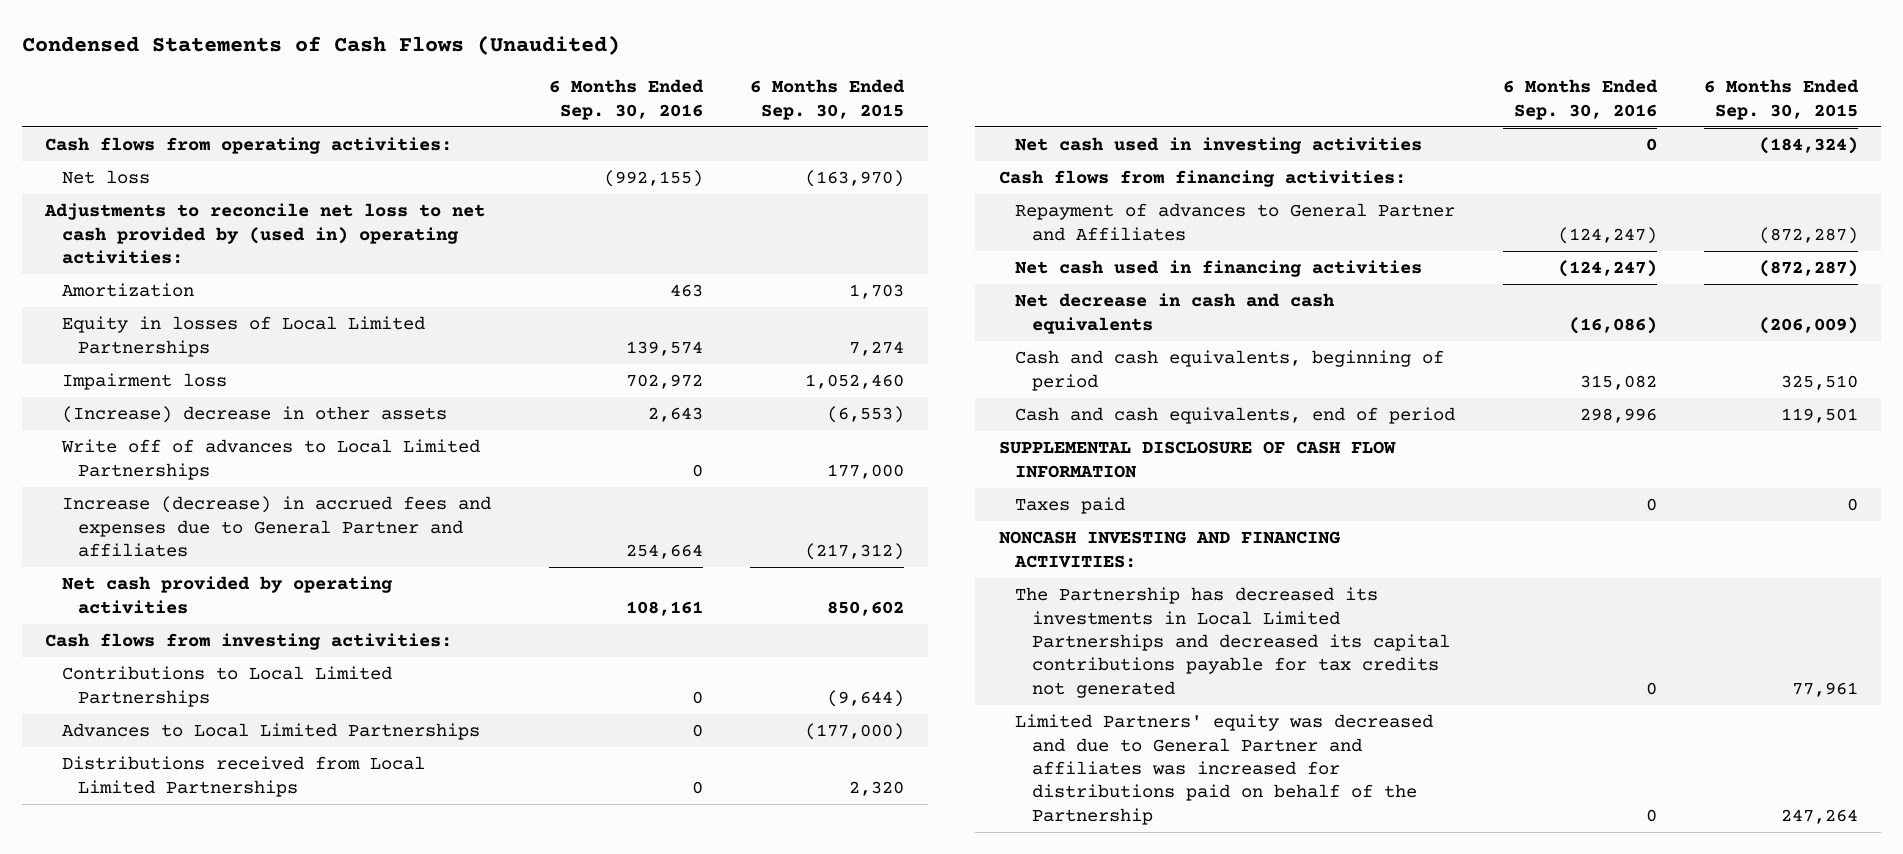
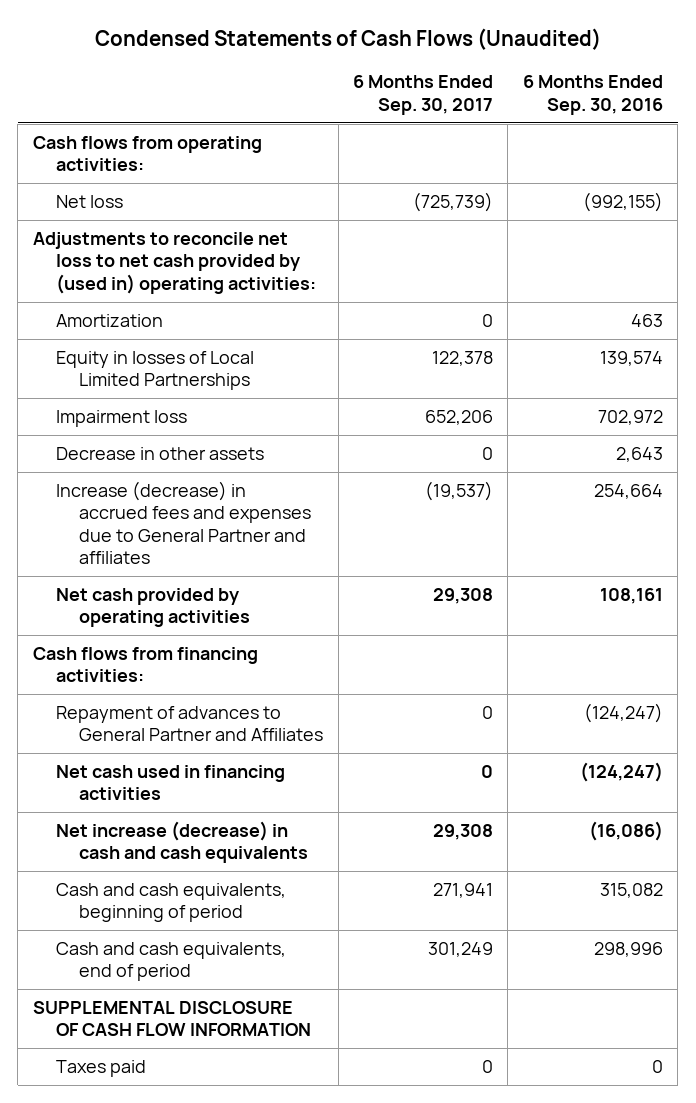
- | 6 Months Ended Sep. 30, 2016 | 6 Months Ended Sep. 30, 2015
+ | 6 Months Ended Sep. 30, 2017 | 6 Months Ended Sep. 30, 2016
- (Increase) decrease in other assets | 2,643 | (6,553)
- Write off of advances to Local Limited Partnerships | 0 | 177,000
+ Decrease in other assets | 0 | 2,643
- Cash flows from investing activities:
- Contributions to Local Limited Partnerships | 0 | (9,644)
- Advances to Local Limited Partnerships | 0 | (177,000)
- Distributions received from Local Limited Partnerships | 0 | 2,320
- Net cash used in investing activities | 0 | (184,324)
- Net decrease in cash and cash equivalents | (16,086) | (206,009)
+ Net increase (decrease) in cash and cash equivalents | 29,308 | (16,086)
- NONCASH INVESTING AND FINANCING ACTIVITIES:
- The Partnership has decreased its investments in Local Limited Partnerships and decreased its capital contributions payable for tax credits not generated | 0 | 77,961
- Limited Partners' equity was decreased and due to General Partner and affiliates was increased for distributions paid on behalf of the Partnership | 0 | 247,264

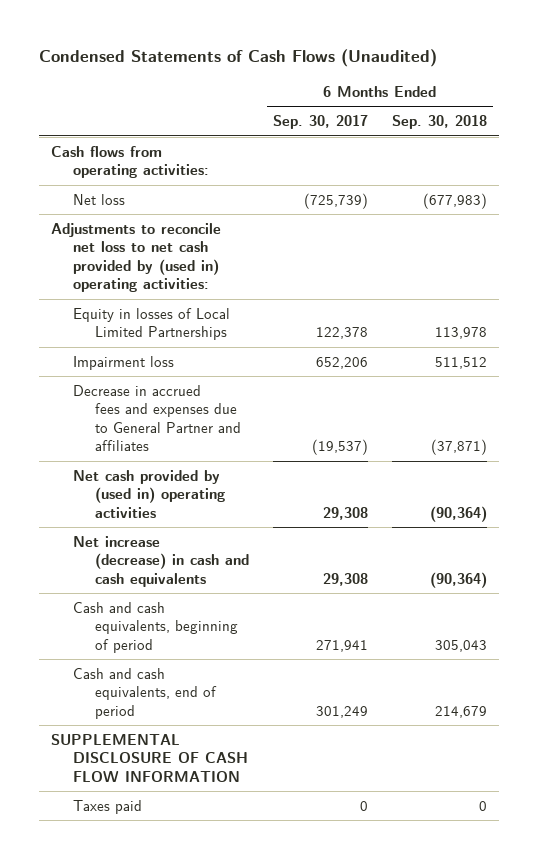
- | 6 Months Ended Sep. 30, 2017 | 6 Months Ended Sep. 30, 2016
+ | 6 Months Ended Sep. 30, 2017 | 6 Months Ended Sep. 30, 2018
- Amortization | 0 | 463
- Decrease in other assets | 0 | 2,643
- Increase (decrease) in accrued fees and expenses due to General Partner and affiliates | (19,537) | 254,664
- Net cash provided by operating activities | 29,308 | 108,161
- Cash flows from financing activities:
- Repayment of advances to General Partner and Affiliates | 0 | (124,247)
- Net cash used in financing activities | 0 | (124,247)
+ Decrease in accrued fees and expenses due to General Partner and affiliates | (19,537) | (37,871)
+ Net cash provided by (used in) operating activities | 29,308 | (90,364)

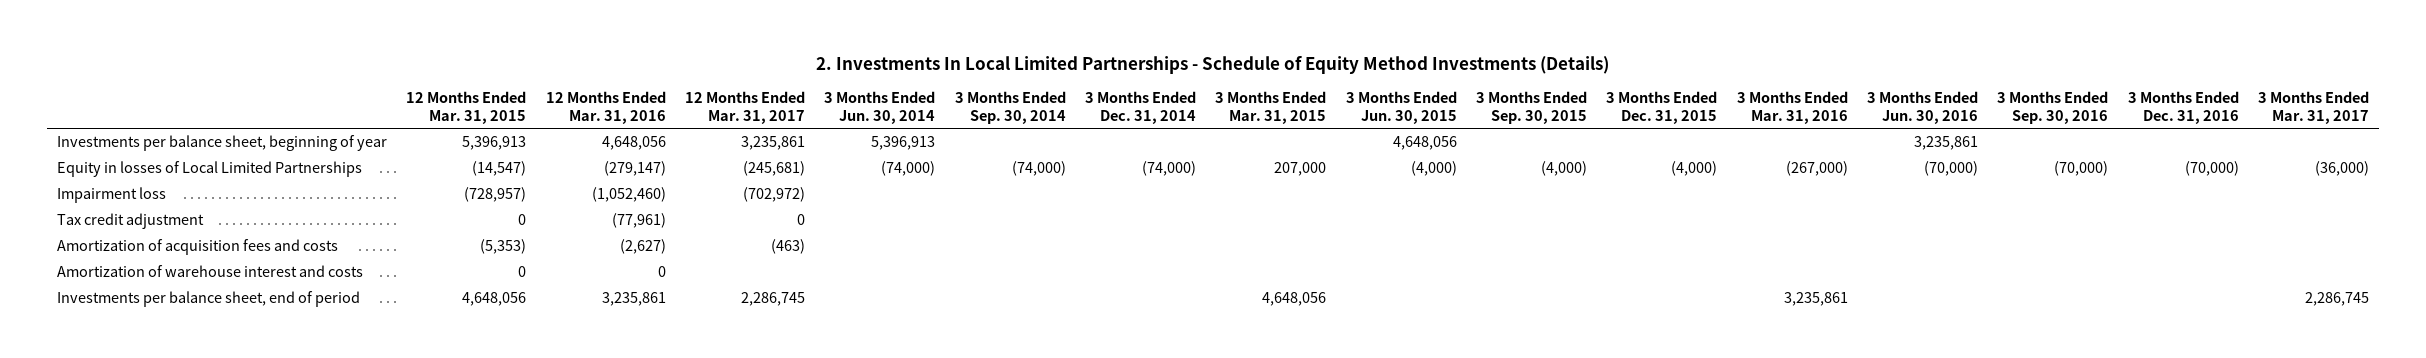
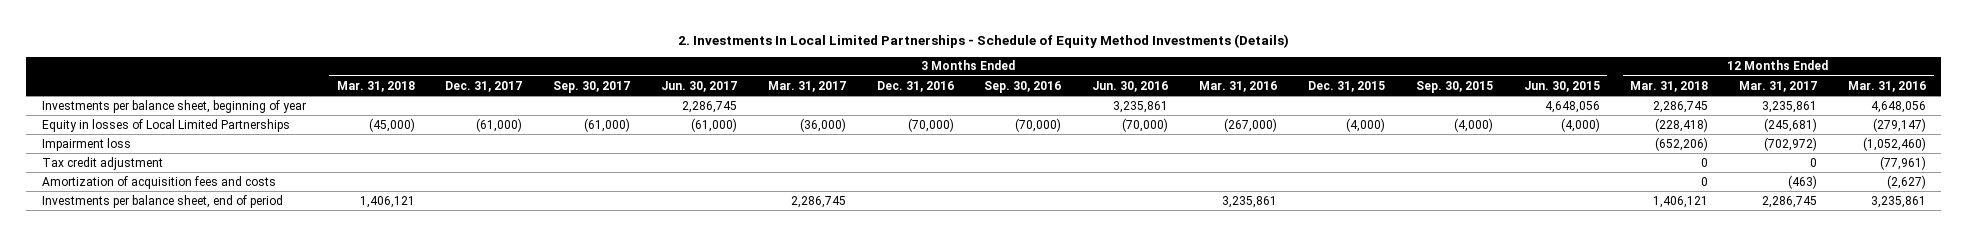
- | 12 Months Ended Mar. 31, 2015 | 12 Months Ended Mar. 31, 2016 | 12 Months Ended Mar. 31, 2017 | 3 Months Ended Jun. 30, 2014 | 3 Months Ended Sep. 30, 2014 | 3 Months Ended Dec. 31, 2014 | 3 Months Ended Mar. 31, 2015 | 3 Months Ended Jun. 30, 2015 | 3 Months Ended Sep. 30, 2015 | 3 Months Ended Dec. 31, 2015 | 3 Months Ended Mar. 31, 2016 | 3 Months Ended Jun. 30, 2016 | 3 Months Ended Sep. 30, 2016 | 3 Months Ended Dec. 31, 2016 | 3 Months Ended Mar. 31, 2017
+ | 3 Months Ended Mar. 31, 2018 | 3 Months Ended Dec. 31, 2017 | 3 Months Ended Sep. 30, 2017 | 3 Months Ended Jun. 30, 2017 | 3 Months Ended Mar. 31, 2017 | 3 Months Ended Dec. 31, 2016 | 3 Months Ended Sep. 30, 2016 | 3 Months Ended Jun. 30, 2016 | 3 Months Ended Mar. 31, 2016 | 3 Months Ended Dec. 31, 2015 | 3 Months Ended Sep. 30, 2015 | 3 Months Ended Jun. 30, 2015 | 12 Months Ended Mar. 31, 2018 | 12 Months Ended Mar. 31, 2017 | 12 Months Ended Mar. 31, 2016
- Amortization of warehouse interest and costs | 0 | 0 | | | | | | | | | | | | |

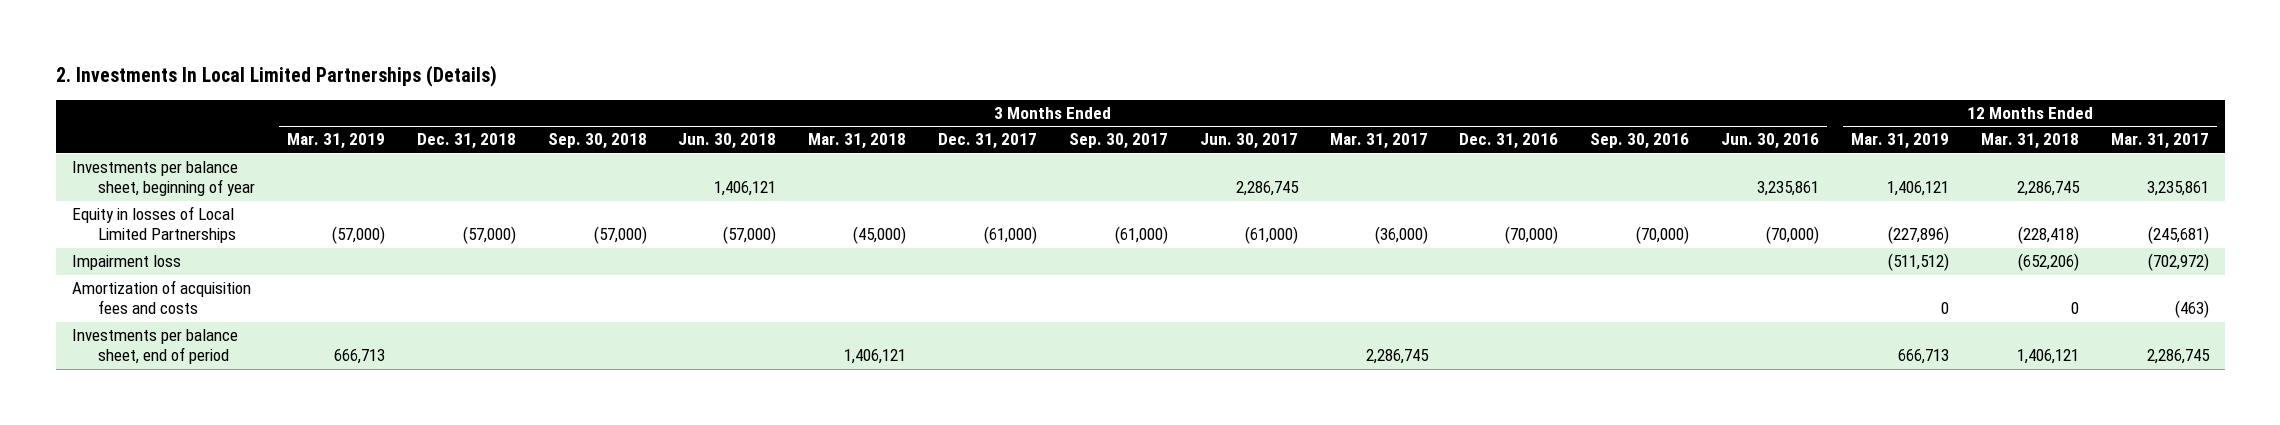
- 2. Investments In Local Limited Partnerships - Schedule of Equity Method Investments (Details)
+ 2. Investments In Local Limited Partnerships (Details)
- | 3 Months Ended Mar. 31, 2018 | 3 Months Ended Dec. 31, 2017 | 3 Months Ended Sep. 30, 2017 | 3 Months Ended Jun. 30, 2017 | 3 Months Ended Mar. 31, 2017 | 3 Months Ended Dec. 31, 2016 | 3 Months Ended Sep. 30, 2016 | 3 Months Ended Jun. 30, 2016 | 3 Months Ended Mar. 31, 2016 | 3 Months Ended Dec. 31, 2015 | 3 Months Ended Sep. 30, 2015 | 3 Months Ended Jun. 30, 2015 | 12 Months Ended Mar. 31, 2018 | 12 Months Ended Mar. 31, 2017 | 12 Months Ended Mar. 31, 2016
+ | 3 Months Ended Mar. 31, 2019 | 3 Months Ended Dec. 31, 2018 | 3 Months Ended Sep. 30, 2018 | 3 Months Ended Jun. 30, 2018 | 3 Months Ended Mar. 31, 2018 | 3 Months Ended Dec. 31, 2017 | 3 Months Ended Sep. 30, 2017 | 3 Months Ended Jun. 30, 2017 | 3 Months Ended Mar. 31, 2017 | 3 Months Ended Dec. 31, 2016 | 3 Months Ended Sep. 30, 2016 | 3 Months Ended Jun. 30, 2016 | 12 Months Ended Mar. 31, 2019 | 12 Months Ended Mar. 31, 2018 | 12 Months Ended Mar. 31, 2017
- Tax credit adjustment | | | | | | | | | | | | | 0 | 0 | (77,961)

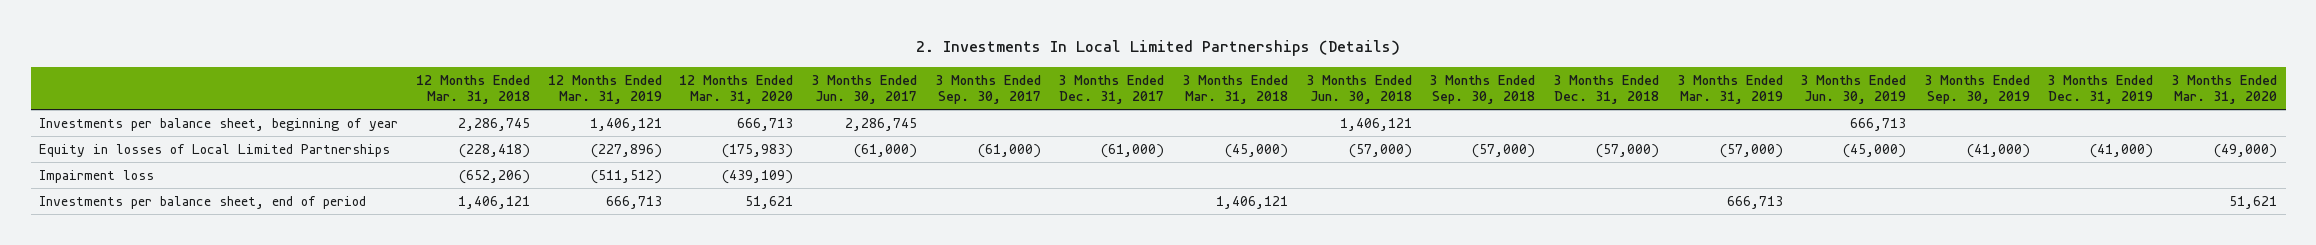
- | 3 Months Ended Mar. 31, 2019 | 3 Months Ended Dec. 31, 2018 | 3 Months Ended Sep. 30, 2018 | 3 Months Ended Jun. 30, 2018 | 3 Months Ended Mar. 31, 2018 | 3 Months Ended Dec. 31, 2017 | 3 Months Ended Sep. 30, 2017 | 3 Months Ended Jun. 30, 2017 | 3 Months Ended Mar. 31, 2017 | 3 Months Ended Dec. 31, 2016 | 3 Months Ended Sep. 30, 2016 | 3 Months Ended Jun. 30, 2016 | 12 Months Ended Mar. 31, 2019 | 12 Months Ended Mar. 31, 2018 | 12 Months Ended Mar. 31, 2017
+ | 12 Months Ended Mar. 31, 2018 | 12 Months Ended Mar. 31, 2019 | 12 Months Ended Mar. 31, 2020 | 3 Months Ended Jun. 30, 2017 | 3 Months Ended Sep. 30, 2017 | 3 Months Ended Dec. 31, 2017 | 3 Months Ended Mar. 31, 2018 | 3 Months Ended Jun. 30, 2018 | 3 Months Ended Sep. 30, 2018 | 3 Months Ended Dec. 31, 2018 | 3 Months Ended Mar. 31, 2019 | 3 Months Ended Jun. 30, 2019 | 3 Months Ended Sep. 30, 2019 | 3 Months Ended Dec. 31, 2019 | 3 Months Ended Mar. 31, 2020
- Amortization of acquisition fees and costs | | | | | | | | | | | | | 0 | 0 | (463)

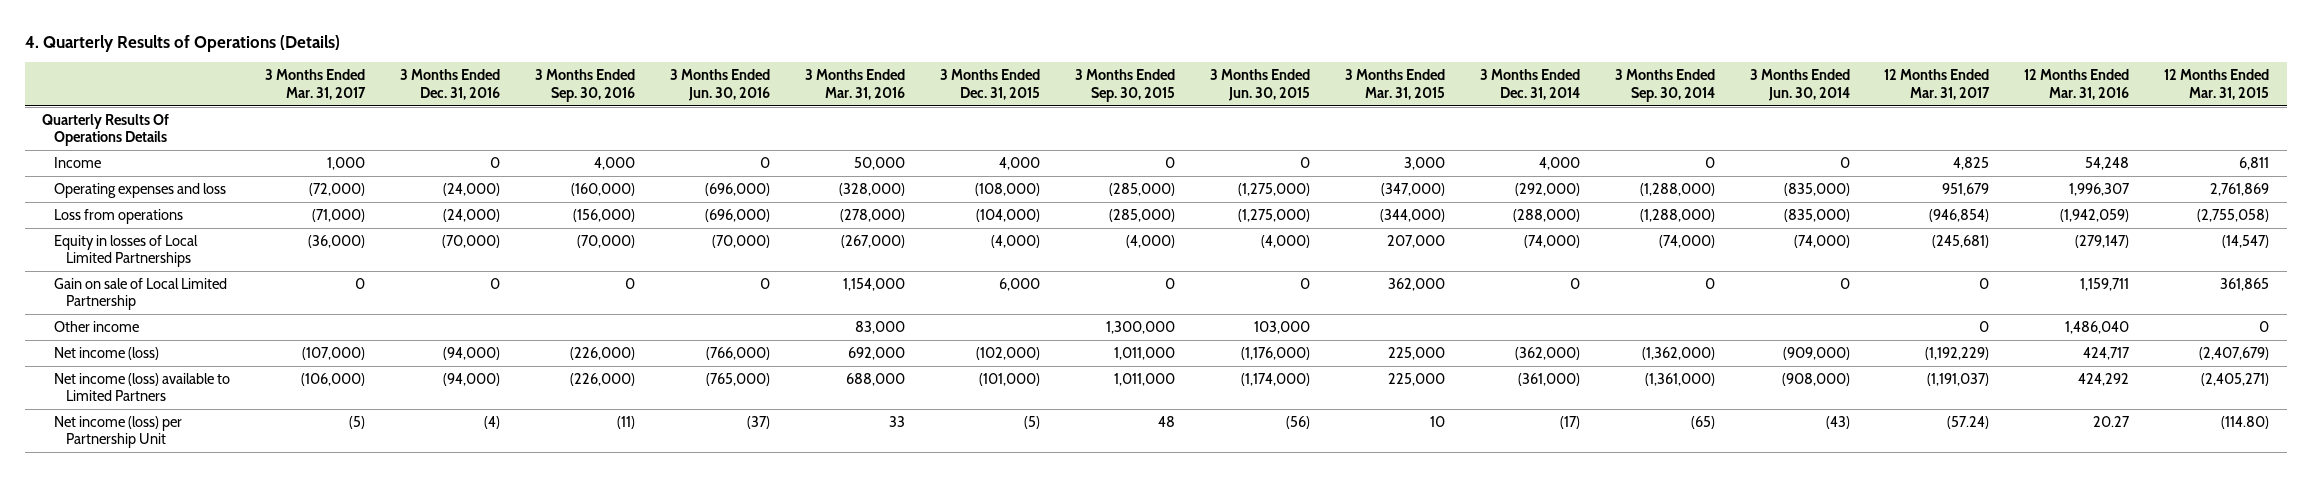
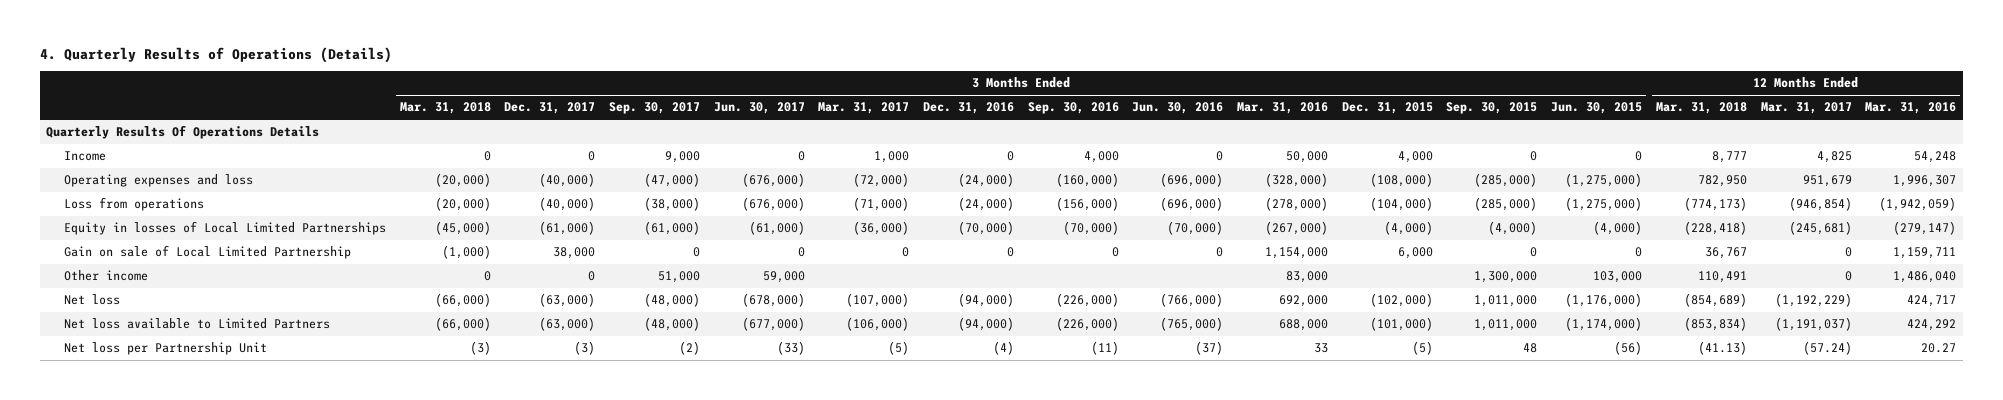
- | 3 Months Ended Mar. 31, 2017 | 3 Months Ended Dec. 31, 2016 | 3 Months Ended Sep. 30, 2016 | 3 Months Ended Jun. 30, 2016 | 3 Months Ended Mar. 31, 2016 | 3 Months Ended Dec. 31, 2015 | 3 Months Ended Sep. 30, 2015 | 3 Months Ended Jun. 30, 2015 | 3 Months Ended Mar. 31, 2015 | 3 Months Ended Dec. 31, 2014 | 3 Months Ended Sep. 30, 2014 | 3 Months Ended Jun. 30, 2014 | 12 Months Ended Mar. 31, 2017 | 12 Months Ended Mar. 31, 2016 | 12 Months Ended Mar. 31, 2015
+ | 3 Months Ended Mar. 31, 2018 | 3 Months Ended Dec. 31, 2017 | 3 Months Ended Sep. 30, 2017 | 3 Months Ended Jun. 30, 2017 | 3 Months Ended Mar. 31, 2017 | 3 Months Ended Dec. 31, 2016 | 3 Months Ended Sep. 30, 2016 | 3 Months Ended Jun. 30, 2016 | 3 Months Ended Mar. 31, 2016 | 3 Months Ended Dec. 31, 2015 | 3 Months Ended Sep. 30, 2015 | 3 Months Ended Jun. 30, 2015 | 12 Months Ended Mar. 31, 2018 | 12 Months Ended Mar. 31, 2017 | 12 Months Ended Mar. 31, 2016
- Net income (loss) | (107,000) | (94,000) | (226,000) | (766,000) | 692,000 | (102,000) | 1,011,000 | (1,176,000) | 225,000 | (362,000) | (1,362,000) | (909,000) | (1,192,229) | 424,717 | (2,407,679)
- Net income (loss) available to Limited Partners | (106,000) | (94,000) | (226,000) | (765,000) | 688,000 | (101,000) | 1,011,000 | (1,174,000) | 225,000 | (361,000) | (1,361,000) | (908,000) | (1,191,037) | 424,292 | (2,405,271)
- Net income (loss) per Partnership Unit | (5) | (4) | (11) | (37) | 33 | (5) | 48 | (56) | 10 | (17) | (65) | (43) | (57.24) | 20.27 | (114.80)
+ Net loss | (66,000) | (63,000) | (48,000) | (678,000) | (107,000) | (94,000) | (226,000) | (766,000) | 692,000 | (102,000) | 1,011,000 | (1,176,000) | (854,689) | (1,192,229) | 424,717
+ Net loss available to Limited Partners | (66,000) | (63,000) | (48,000) | (677,000) | (106,000) | (94,000) | (226,000) | (765,000) | 688,000 | (101,000) | 1,011,000 | (1,174,000) | (853,834) | (1,191,037) | 424,292
+ Net loss per Partnership Unit | (3) | (3) | (2) | (33) | (5) | (4) | (11) | (37) | 33 | (5) | 48 | (56) | (41.13) | (57.24) | 20.27

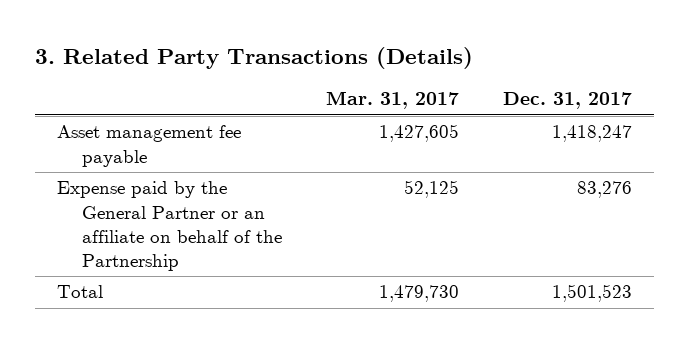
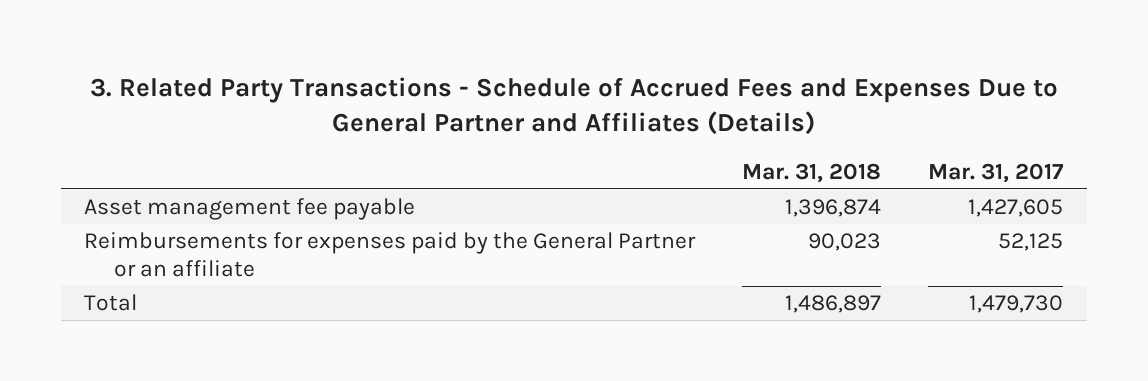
- 3. Related Party Transactions (Details)
+ 3. Related Party Transactions - Schedule of Accrued Fees and Expenses Due to General Partner and Affiliates (Details)
- | Mar. 31, 2017 | Dec. 31, 2017
+ | Mar. 31, 2018 | Mar. 31, 2017
- Expense paid by the General Partner or an affiliate on behalf of the Partnership | 52,125 | 83,276
+ Reimbursements for expenses paid by the General Partner or an affiliate | 90,023 | 52,125

